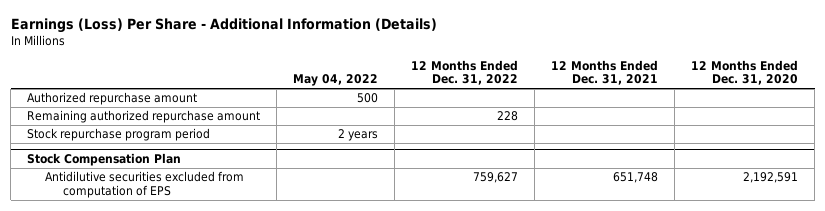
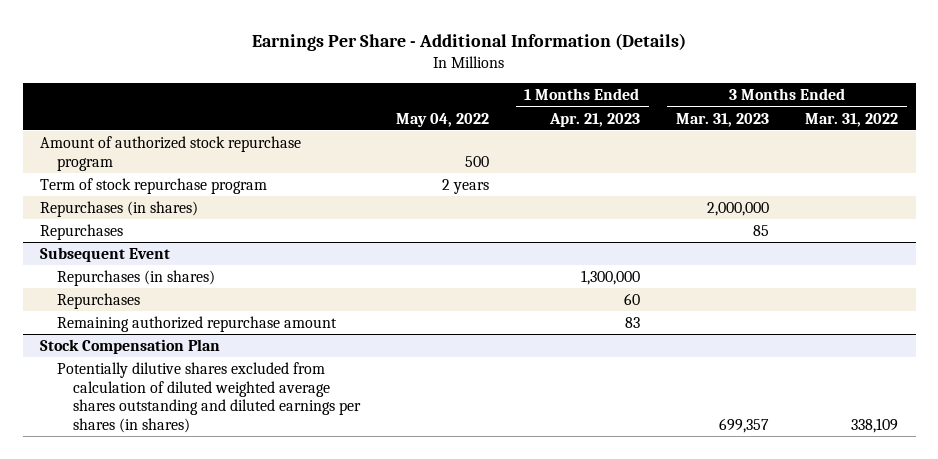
- Earnings (Loss) Per Share - Additional Information (Details)
+ Earnings Per Share - Additional Information (Details)
- | May 04, 2022 | 12 Months Ended Dec. 31, 2022 | 12 Months Ended Dec. 31, 2021 | 12 Months Ended Dec. 31, 2020
+ | May 04, 2022 | 1 Months Ended Apr. 21, 2023 | 3 Months Ended Mar. 31, 2023 | 3 Months Ended Mar. 31, 2022
- Authorized repurchase amount | 500 | | |
- Remaining authorized repurchase amount | | 228 | |
- Stock repurchase program period | 2 years | | |
+ Amount of authorized stock repurchase program | 500 | | |
+ Term of stock repurchase program | 2 years | | |
+ Repurchases (in shares) | | | 2,000,000 |
+ Repurchases | | | 85 |
+ Subsequent Event
+ Repurchases (in shares) | | 1,300,000 | |
+ Repurchases | | 60 | |
+ Remaining authorized repurchase amount | | 83 | |
@ Stock Compensation Plan
- Antidilutive securities excluded from computation of EPS | | 759,627 | 651,748 | 2,192,591
+ Potentially dilutive shares excluded from calculation of diluted weighted average shares outstanding and diluted earnings per shares (in shares) | | | 699,357 | 338,109

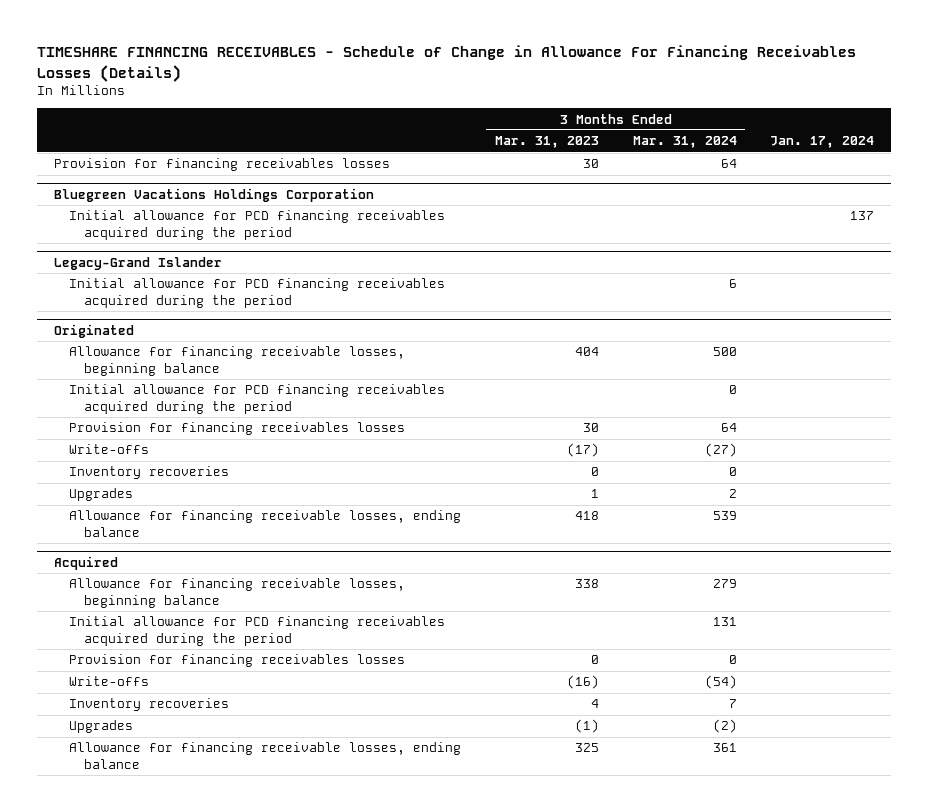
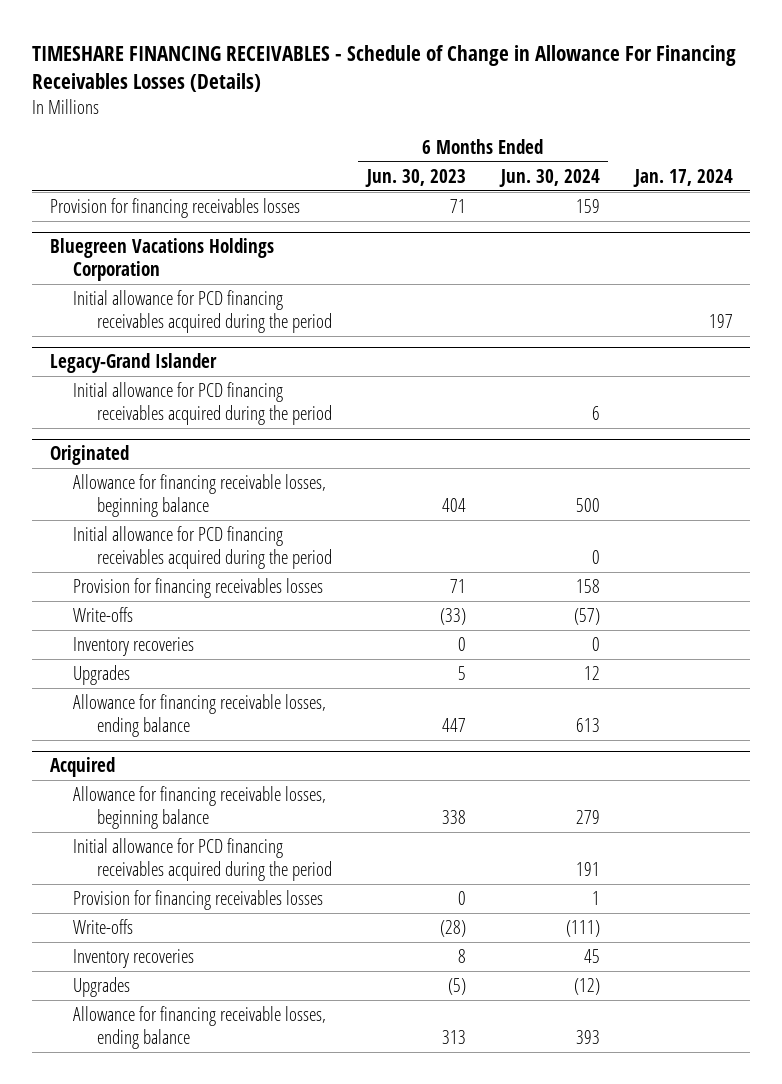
- | 3 Months Ended Mar. 31, 2023 | 3 Months Ended Mar. 31, 2024 | Jan. 17, 2024
+ | 6 Months Ended Jun. 30, 2023 | 6 Months Ended Jun. 30, 2024 | Jan. 17, 2024
@ Bluegreen Vacations Holdings Corporation
- Initial allowance for PCD financing receivables acquired during the period | | | 137
+ Initial allowance for PCD financing receivables acquired during the period | | | 197

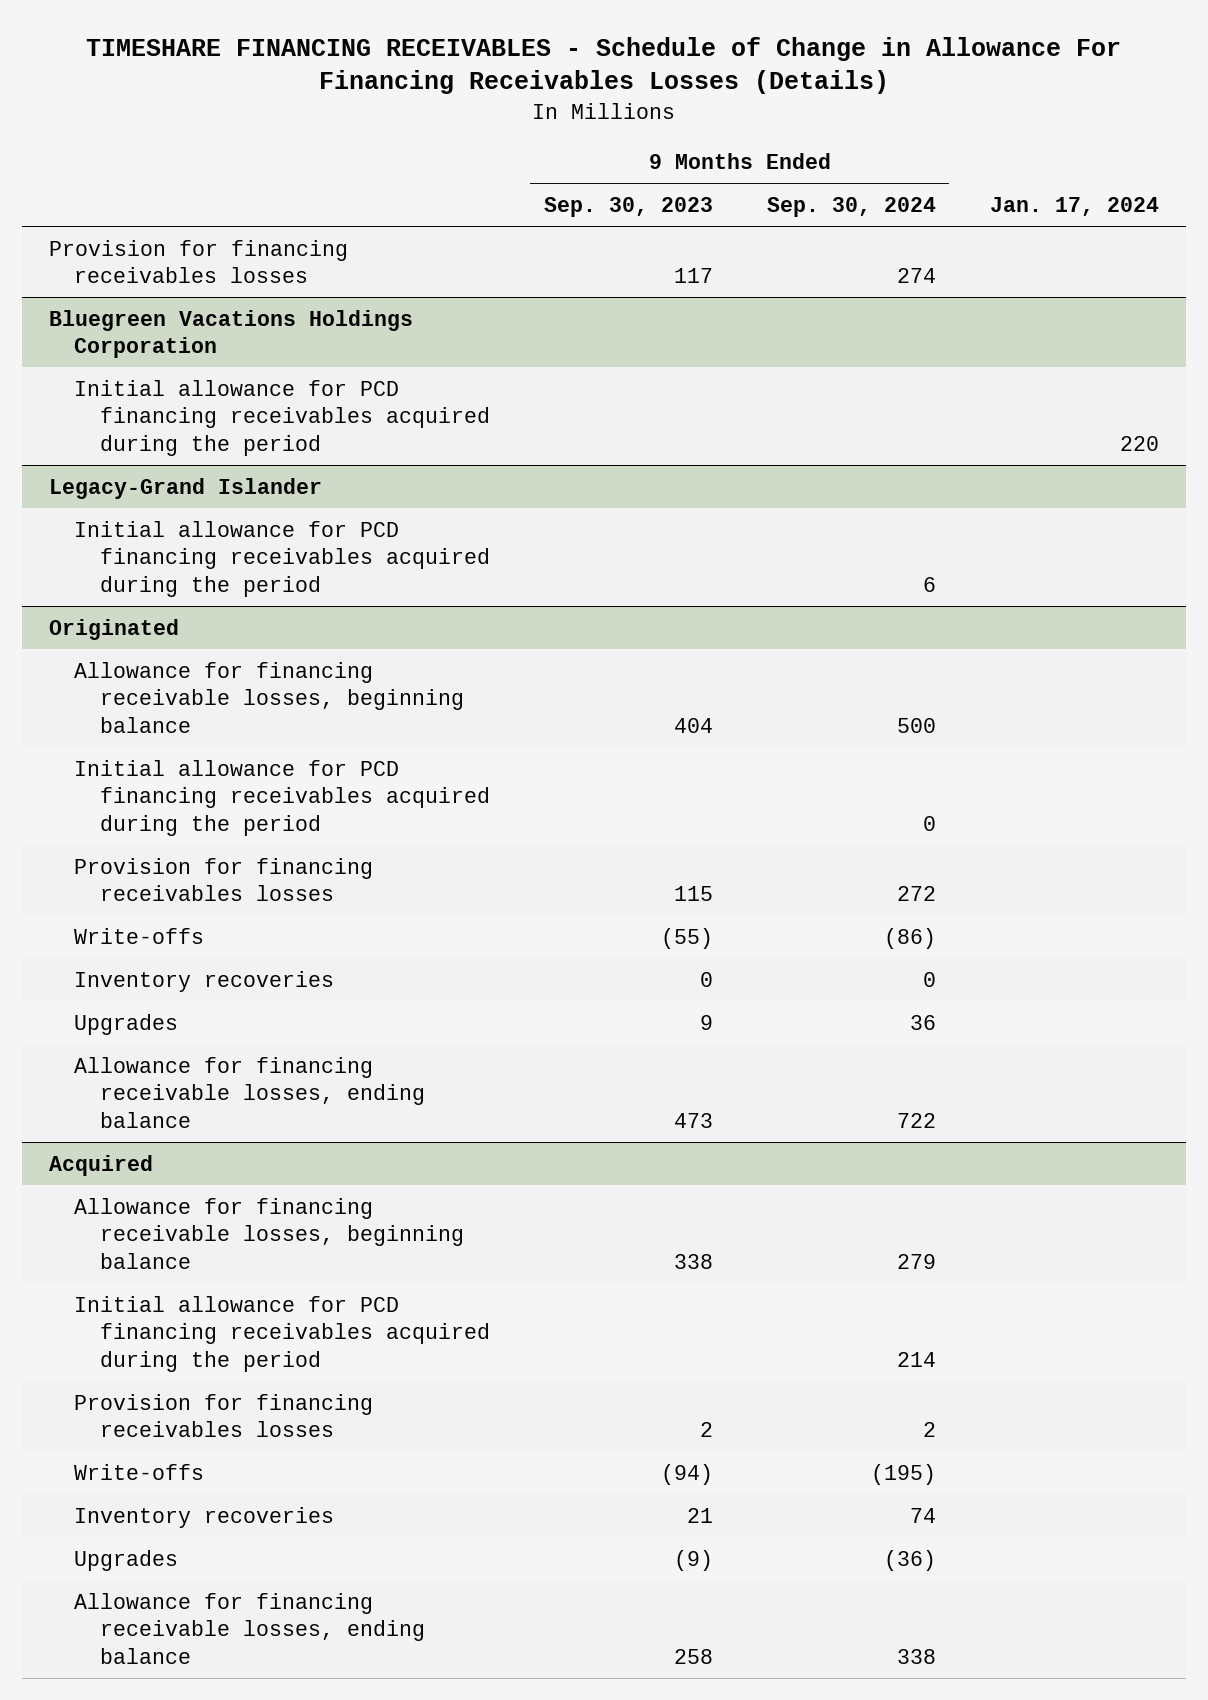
- | 6 Months Ended Jun. 30, 2023 | 6 Months Ended Jun. 30, 2024 | Jan. 17, 2024
+ | 9 Months Ended Sep. 30, 2023 | 9 Months Ended Sep. 30, 2024 | Jan. 17, 2024
@ Bluegreen Vacations Holdings Corporation
- Initial allowance for PCD financing receivables acquired during the period | | | 197
+ Initial allowance for PCD financing receivables acquired during the period | | | 220

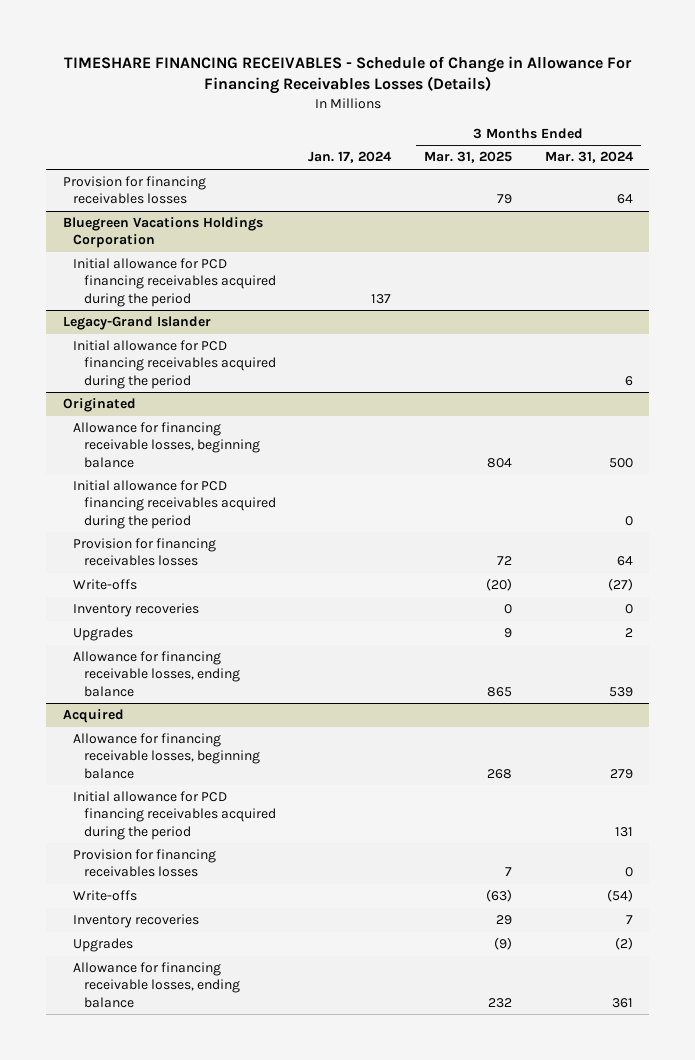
- | 9 Months Ended Sep. 30, 2023 | 9 Months Ended Sep. 30, 2024 | Jan. 17, 2024
+ | Jan. 17, 2024 | 3 Months Ended Mar. 31, 2025 | 3 Months Ended Mar. 31, 2024
@ Bluegreen Vacations Holdings Corporation
- Initial allowance for PCD financing receivables acquired during the period | | | 220
+ Initial allowance for PCD financing receivables acquired during the period | 137 | |

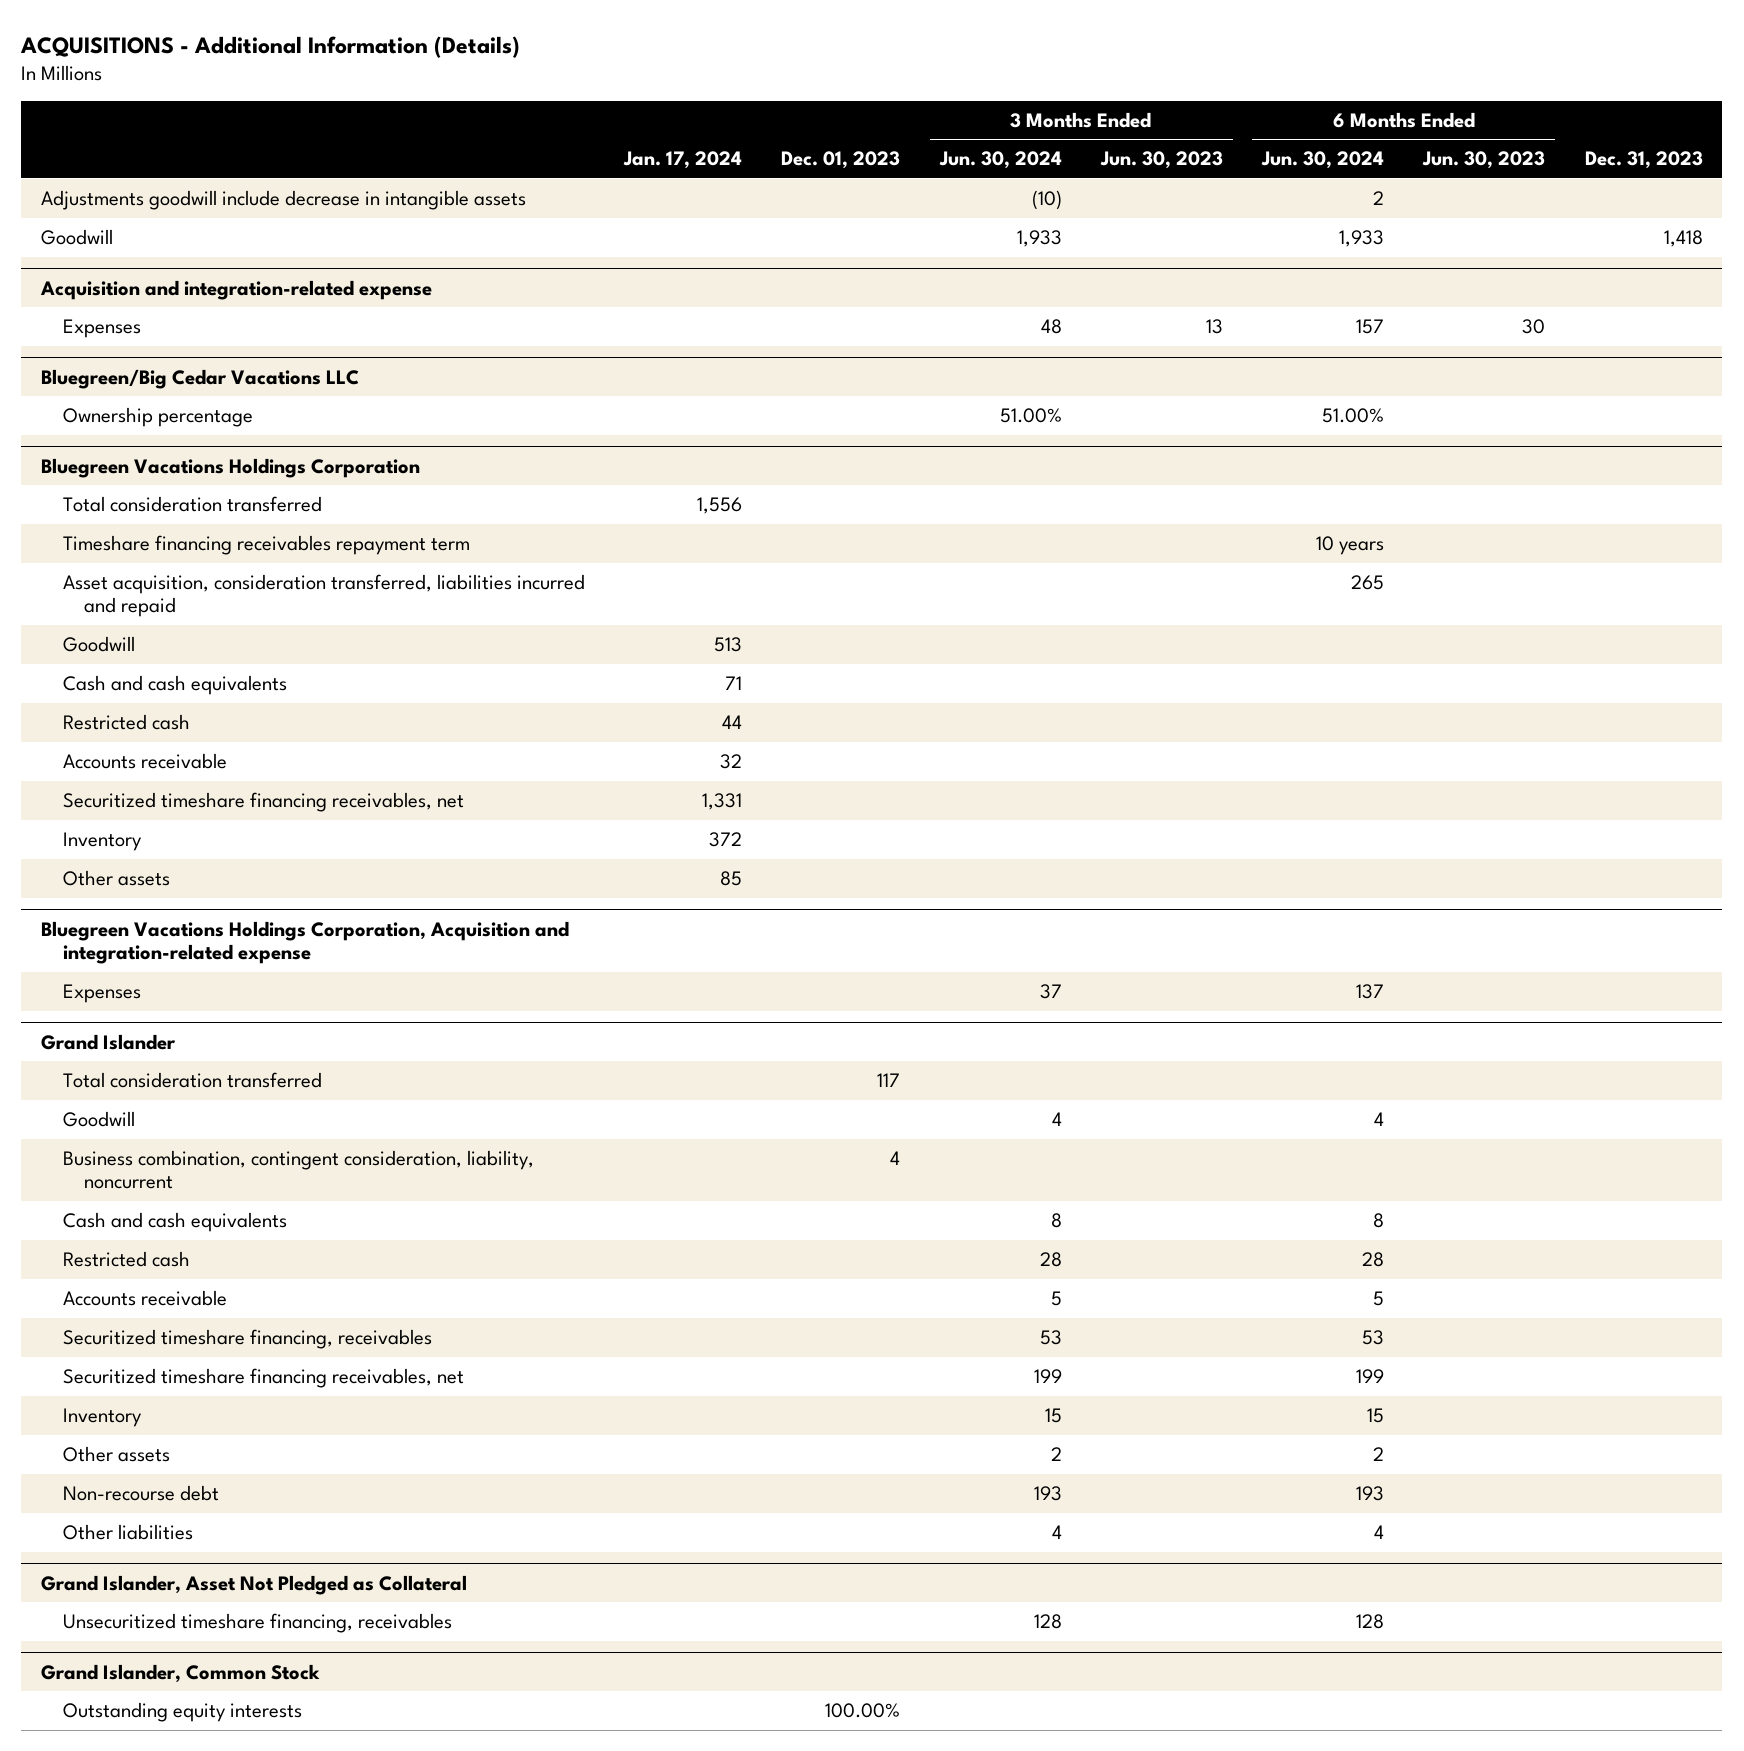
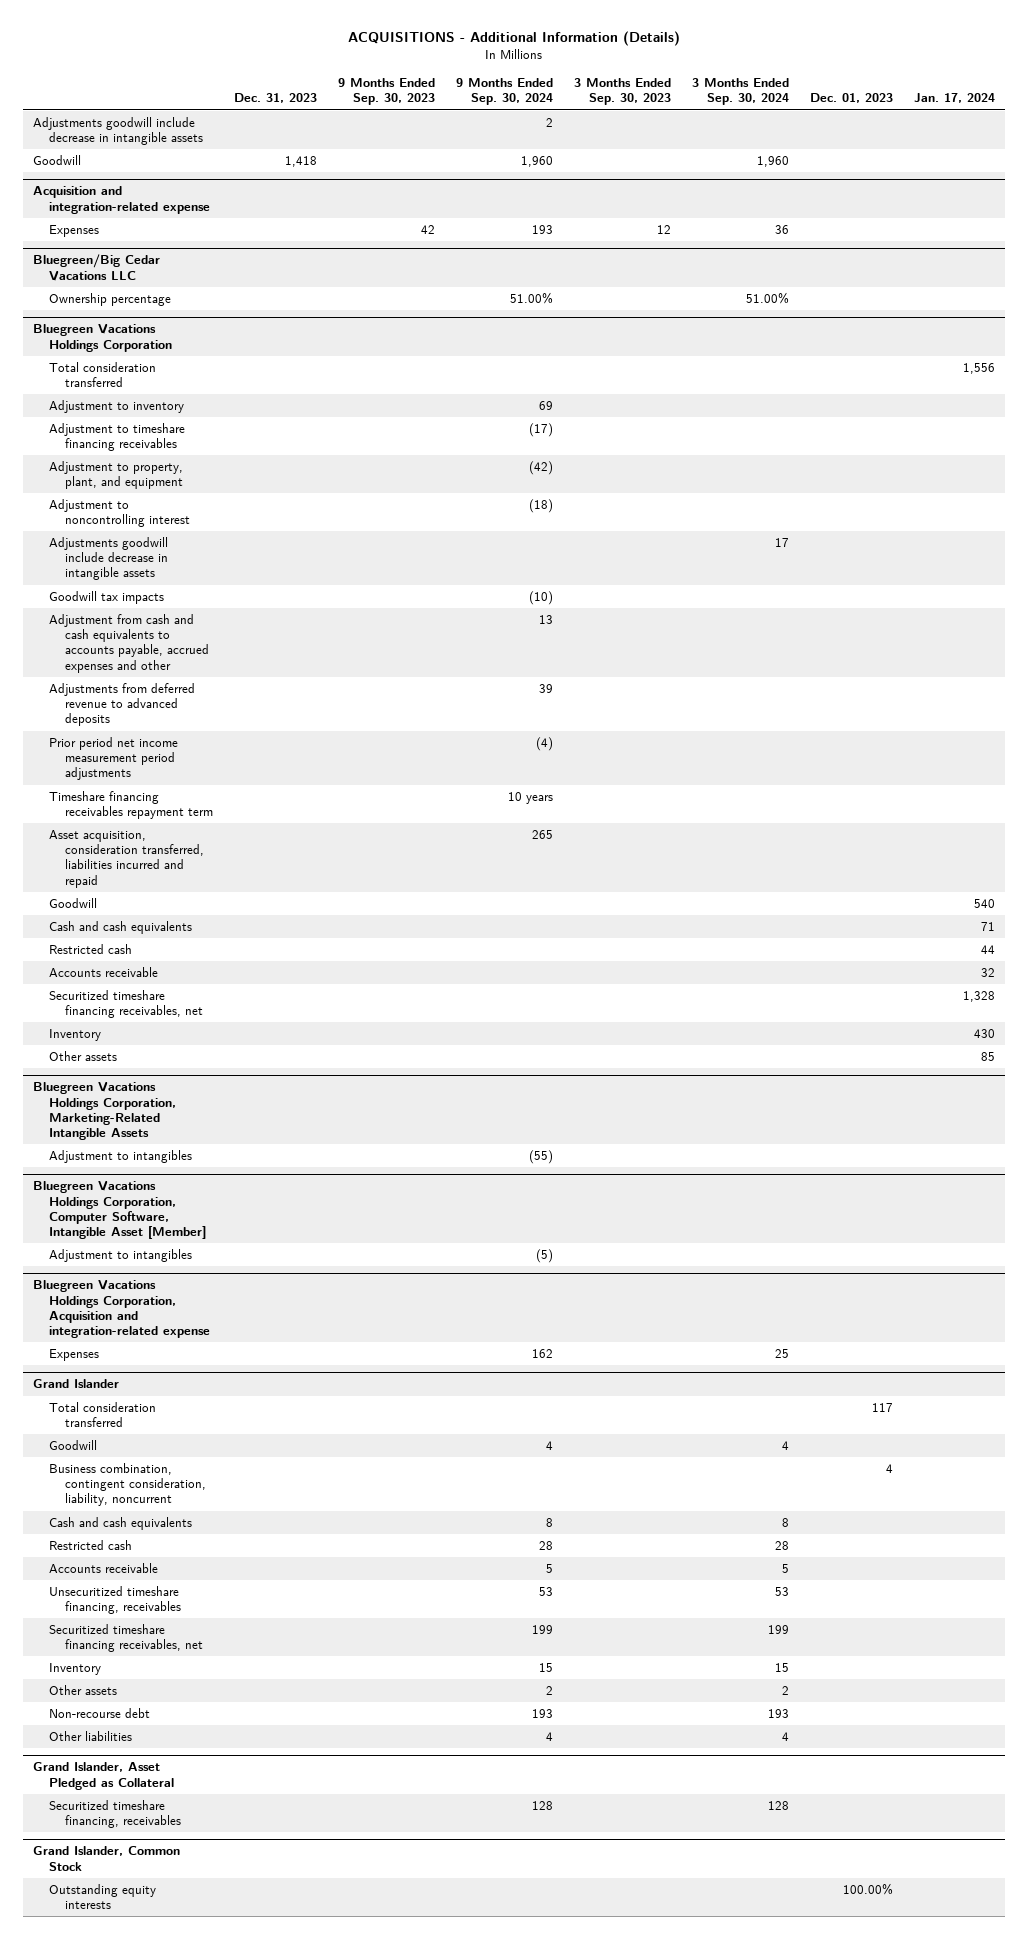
- | Jan. 17, 2024 | Dec. 01, 2023 | 3 Months Ended Jun. 30, 2024 | 3 Months Ended Jun. 30, 2023 | 6 Months Ended Jun. 30, 2024 | 6 Months Ended Jun. 30, 2023 | Dec. 31, 2023
+ | Dec. 31, 2023 | 9 Months Ended Sep. 30, 2023 | 9 Months Ended Sep. 30, 2024 | 3 Months Ended Sep. 30, 2023 | 3 Months Ended Sep. 30, 2024 | Dec. 01, 2023 | Jan. 17, 2024
@ Bluegreen Vacations Holdings Corporation
+ Adjustment to inventory | | | 69 | | | |
+ Adjustment to timeshare financing receivables | | | (17) | | | |
+ Adjustment to property, plant, and equipment | | | (42) | | | |
+ Adjustment to noncontrolling interest | | | (18) | | | |
+ Adjustments goodwill include decrease in intangible assets | | | | | 17 | |
+ Goodwill tax impacts | | | (10) | | | |
+ Adjustment from cash and cash equivalents to accounts payable, accrued expenses and other | | | 13 | | | |
+ Adjustments from deferred revenue to advanced deposits | | | 39 | | | |
+ Prior period net income measurement period adjustments | | | (4) | | | |
- Goodwill | 513 | | | | | |
+ Goodwill | | | | | | | 540
- Securitized timeshare financing receivables, net | 1,331 | | | | | |
- Inventory | 372 | | | | | |
+ Securitized timeshare financing receivables, net | | | | | | | 1,328
+ Inventory | | | | | | | 430
+ Bluegreen Vacations Holdings Corporation, Marketing-Related Intangible Assets
+ Adjustment to intangibles | | | (55) | | | |
+ Bluegreen Vacations Holdings Corporation, Computer Software, Intangible Asset [Member]
+ Adjustment to intangibles | | | (5) | | | |
@ Grand Islander
- Securitized timeshare financing, receivables | | | 53 | | 53 | |
+ Unsecuritized timeshare financing, receivables | | | 53 | | 53 | |
- Grand Islander, Asset Not Pledged as Collateral
- Unsecuritized timeshare financing, receivables | | | 128 | | 128 | |
+ Grand Islander, Asset Pledged as Collateral
+ Securitized timeshare financing, receivables | | | 128 | | 128 | |

